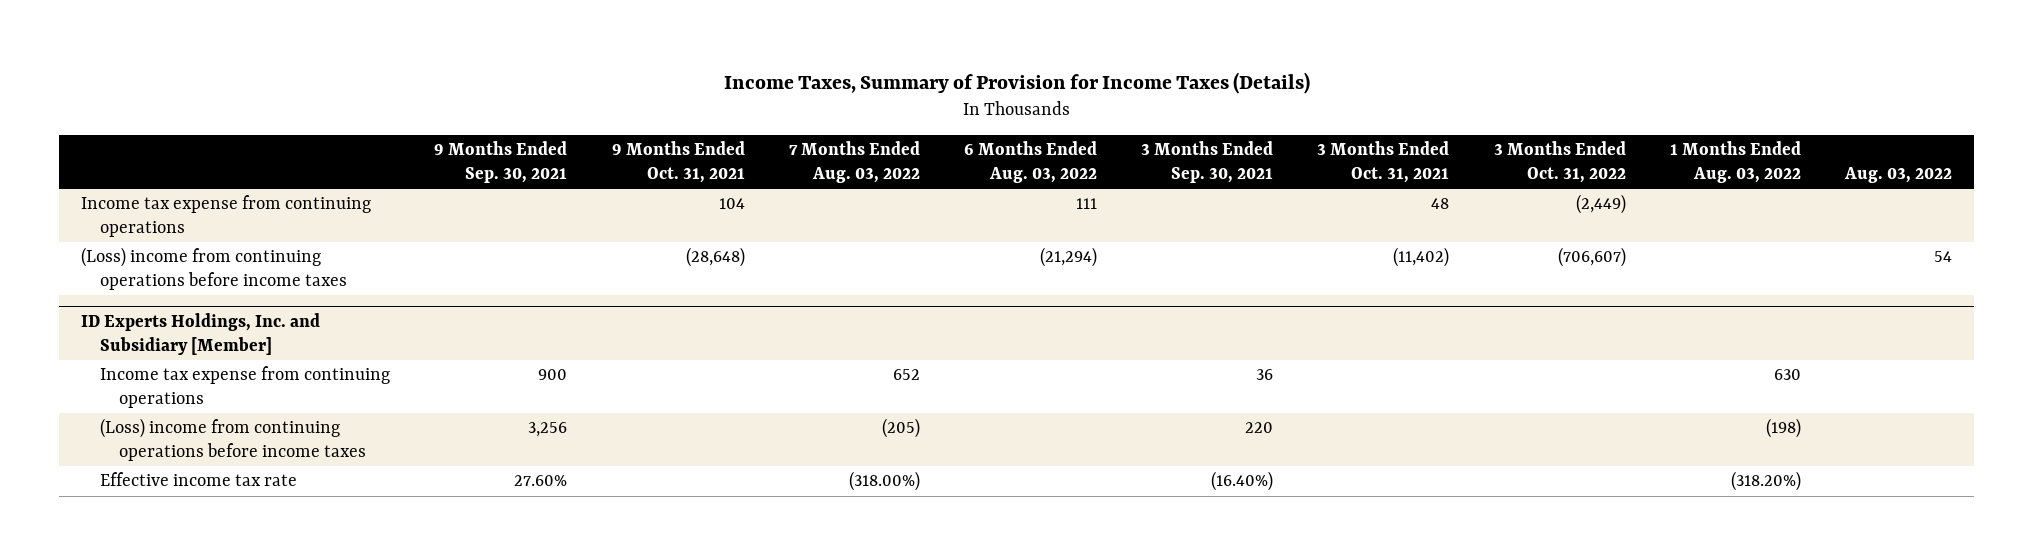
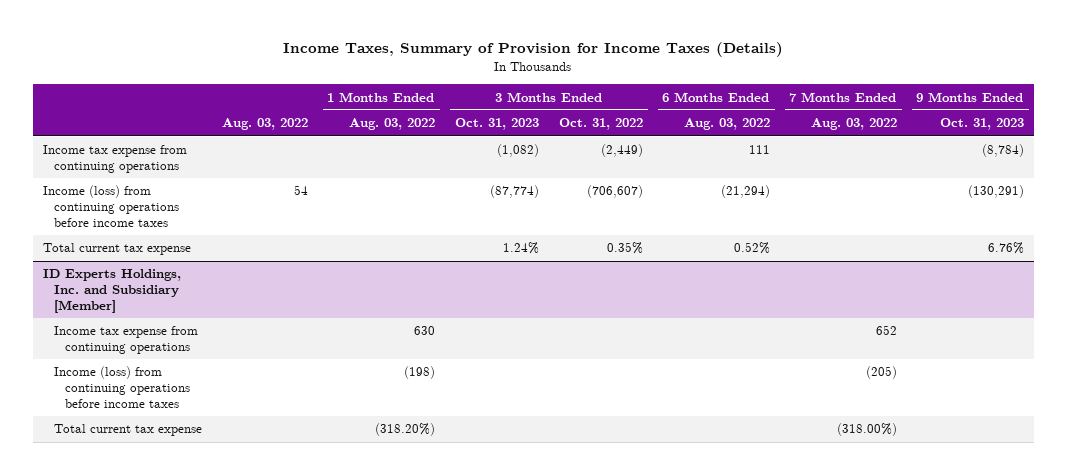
- | 9 Months Ended Sep. 30, 2021 | 9 Months Ended Oct. 31, 2021 | 7 Months Ended Aug. 03, 2022 | 6 Months Ended Aug. 03, 2022 | 3 Months Ended Sep. 30, 2021 | 3 Months Ended Oct. 31, 2021 | 3 Months Ended Oct. 31, 2022 | 1 Months Ended Aug. 03, 2022 | Aug. 03, 2022
+ | Aug. 03, 2022 | 1 Months Ended Aug. 03, 2022 | 3 Months Ended Oct. 31, 2023 | 3 Months Ended Oct. 31, 2022 | 6 Months Ended Aug. 03, 2022 | 7 Months Ended Aug. 03, 2022 | 9 Months Ended Oct. 31, 2023
- (Loss) income from continuing operations before income taxes | | (28,648) | | (21,294) | | (11,402) | (706,607) | | 54
+ Income (loss) from continuing operations before income taxes | 54 | | (87,774) | (706,607) | (21,294) | | (130,291)
+ Total current tax expense | | | 1.24% | 0.35% | 0.52% | | 6.76%
@ ID Experts Holdings, Inc. and Subsidiary [Member]
- (Loss) income from continuing operations before income taxes | 3,256 | | (205) | | 220 | | | (198) |
- Effective income tax rate | 27.60% | | (318.00%) | | (16.40%) | | | (318.20%) |
+ Income (loss) from continuing operations before income taxes | | (198) | | | | (205) |
+ Total current tax expense | | (318.20%) | | | | (318.00%) |

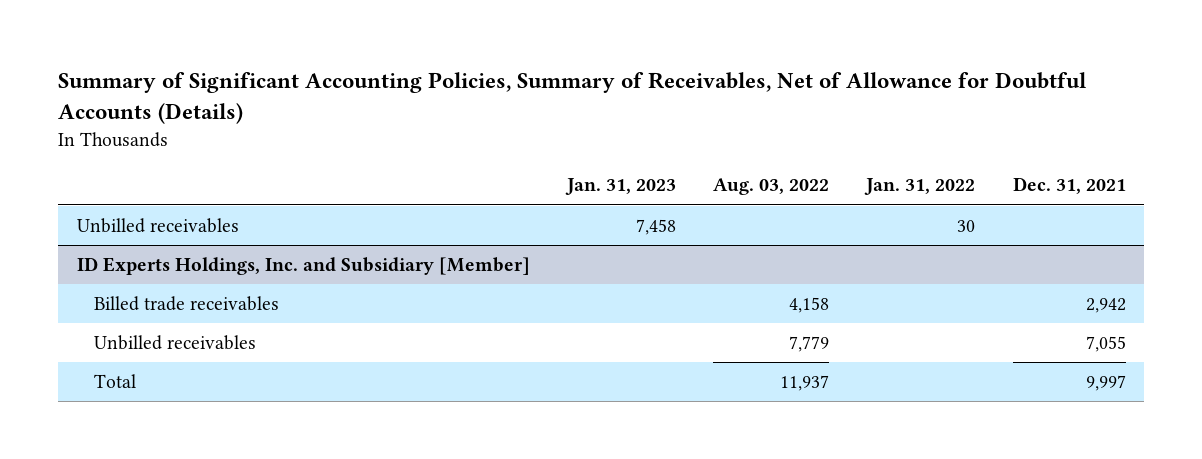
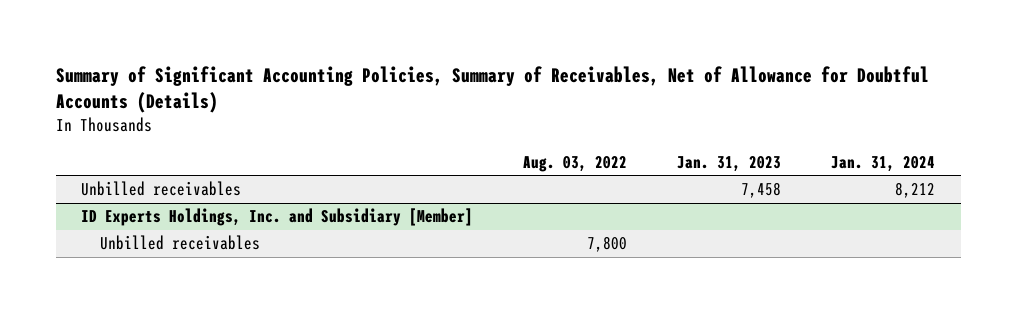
- | Jan. 31, 2023 | Aug. 03, 2022 | Jan. 31, 2022 | Dec. 31, 2021
+ | Aug. 03, 2022 | Jan. 31, 2023 | Jan. 31, 2024
@ ID Experts Holdings, Inc. and Subsidiary [Member]
- Billed trade receivables | | 4,158 | | 2,942
- Unbilled receivables | | 7,779 | | 7,055
- Total | | 11,937 | | 9,997
+ Unbilled receivables | 7,800 | |

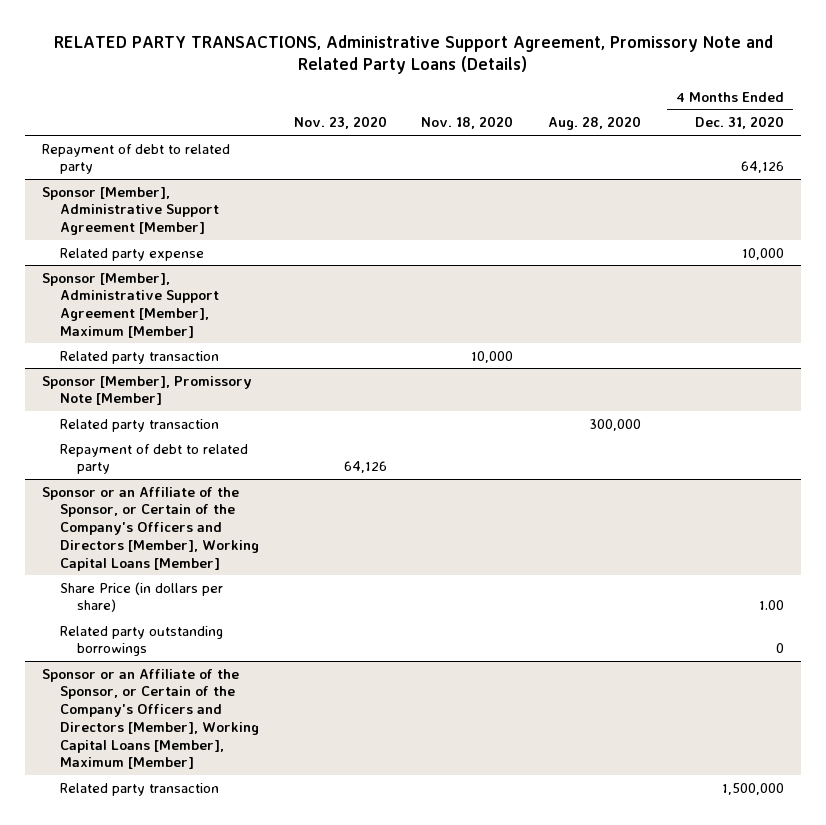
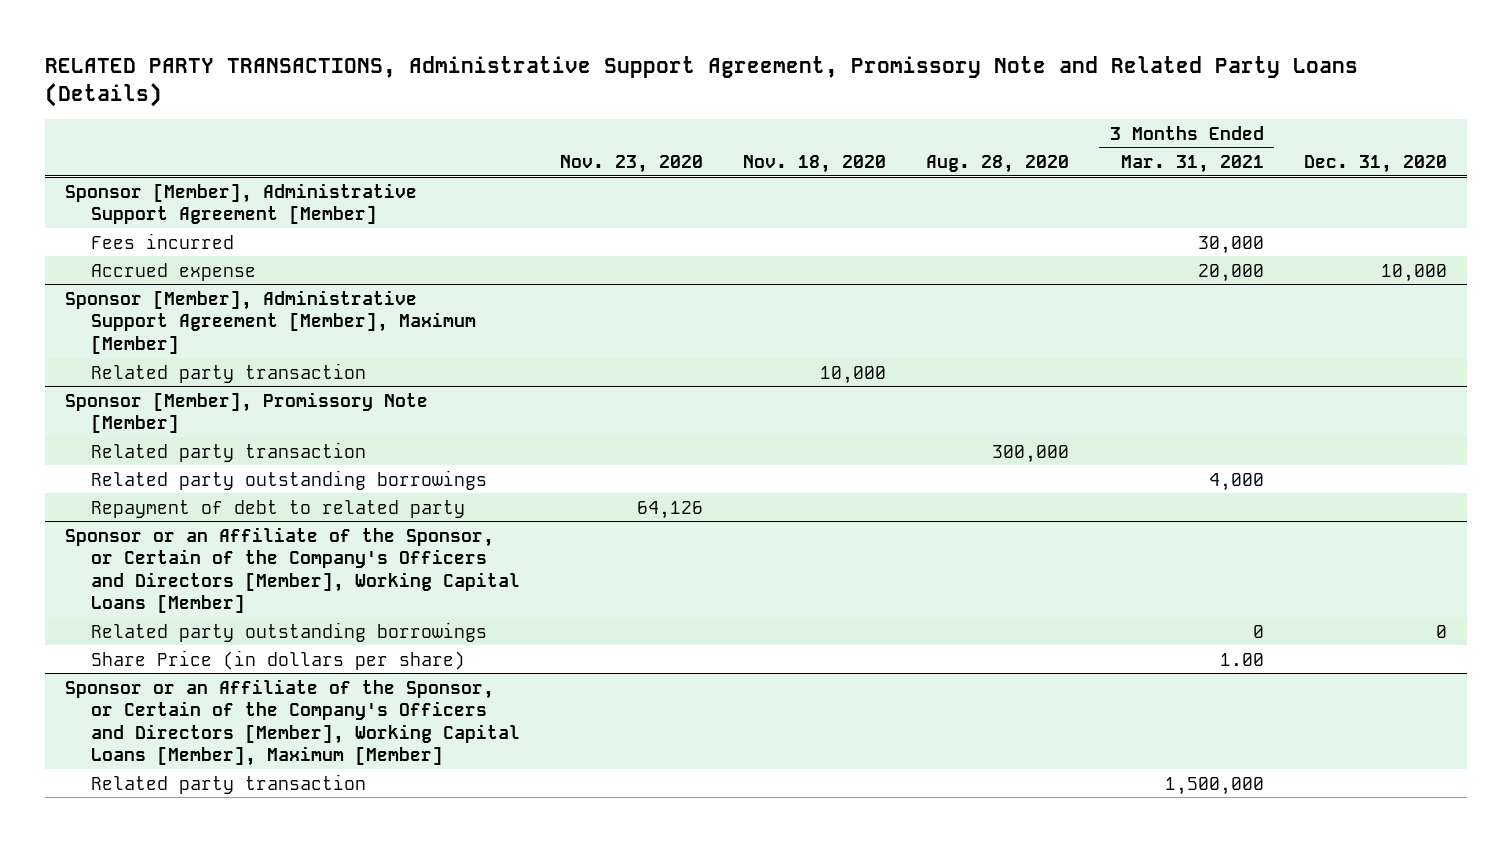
- | Nov. 23, 2020 | Nov. 18, 2020 | Aug. 28, 2020 | 4 Months Ended Dec. 31, 2020
+ | Nov. 23, 2020 | Nov. 18, 2020 | Aug. 28, 2020 | 3 Months Ended Mar. 31, 2021 | Dec. 31, 2020
- Repayment of debt to related party | | | | 64,126
@ Sponsor [Member], Administrative Support Agreement [Member]
- Related party expense | | | | 10,000
+ Fees incurred | | | | 30,000 |
+ Accrued expense | | | | 20,000 | 10,000
@ Sponsor [Member], Promissory Note [Member]
+ Related party outstanding borrowings | | | | 4,000 |
@ Sponsor or an Affiliate of the Sponsor, or Certain of the Company's Officers and Directors [Member], Working Capital Loans [Member]
moved down: Share Price (in dollars per share) | | | | 1.00 |

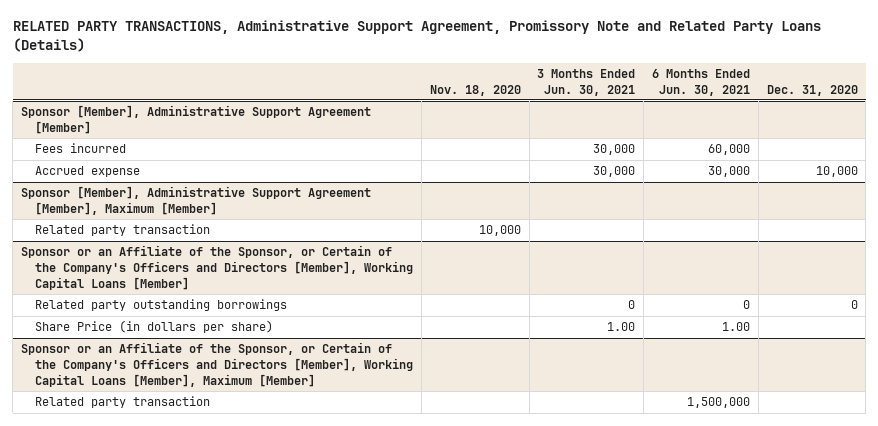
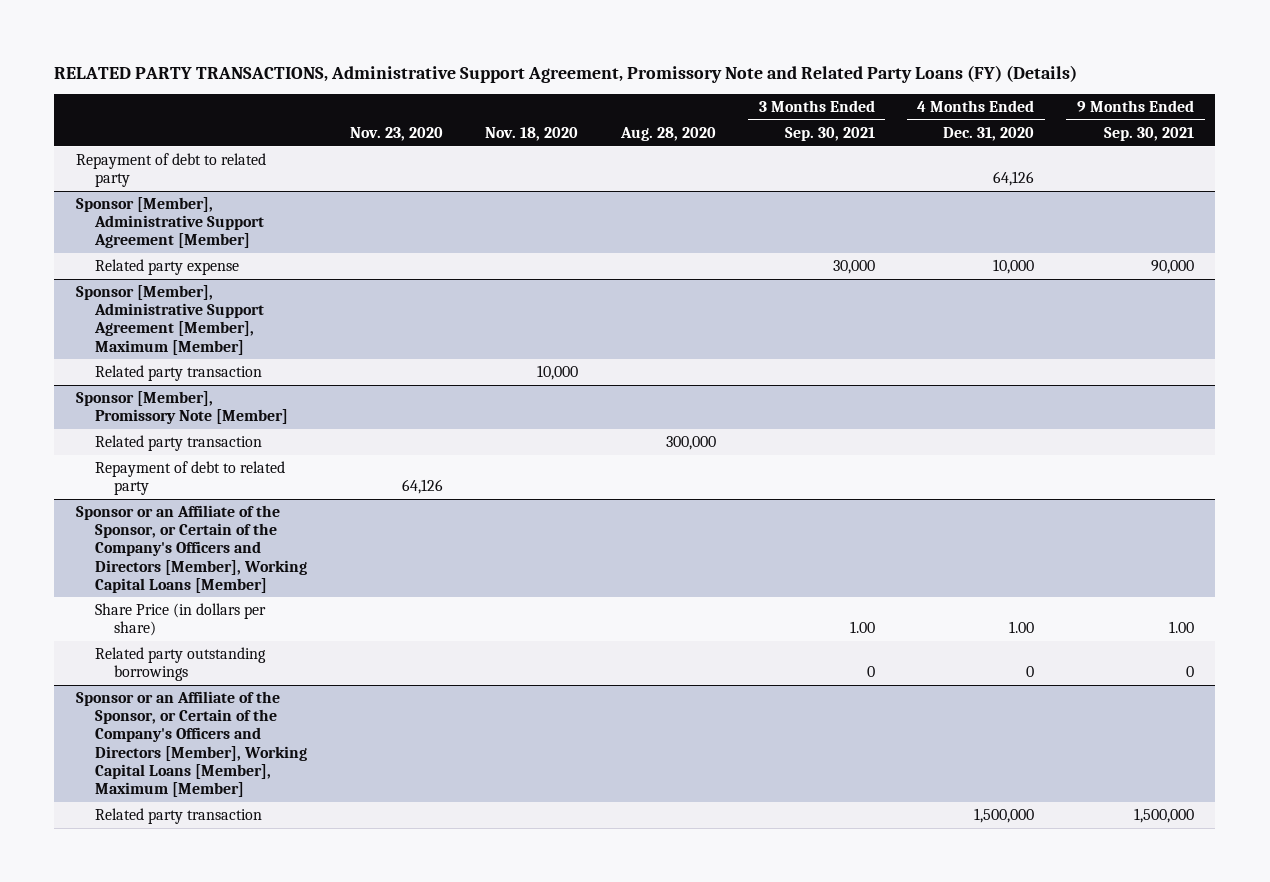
- RELATED PARTY TRANSACTIONS, Administrative Support Agreement, Promissory Note and Related Party Loans (Details)
+ RELATED PARTY TRANSACTIONS, Administrative Support Agreement, Promissory Note and Related Party Loans (FY) (Details)
- | Nov. 18, 2020 | 3 Months Ended Jun. 30, 2021 | 6 Months Ended Jun. 30, 2021 | Dec. 31, 2020
+ | Nov. 23, 2020 | Nov. 18, 2020 | Aug. 28, 2020 | 3 Months Ended Sep. 30, 2021 | 4 Months Ended Dec. 31, 2020 | 9 Months Ended Sep. 30, 2021
+ Repayment of debt to related party | | | | | 64,126 |
@ Sponsor [Member], Administrative Support Agreement [Member]
- Fees incurred | | 30,000 | 60,000 |
- Accrued expense | | 30,000 | 30,000 | 10,000
+ Related party expense | | | | 30,000 | 10,000 | 90,000
+ Sponsor [Member], Promissory Note [Member]
+ Related party transaction | | | 300,000 | | |
+ Repayment of debt to related party | 64,126 | | | | |
@ Sponsor or an Affiliate of the Sponsor, or Certain of the Company's Officers and Directors [Member], Working Capital Loans [Member]
moved down: Related party outstanding borrowings | | | | 0 | 0 | 0

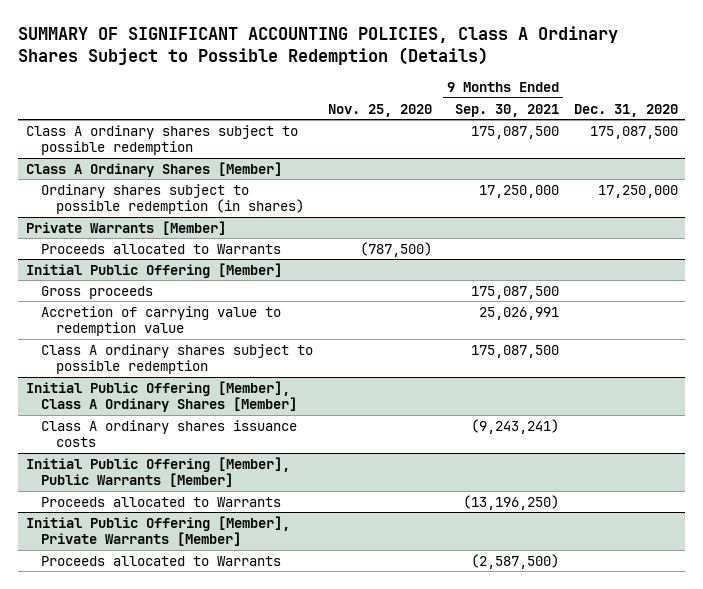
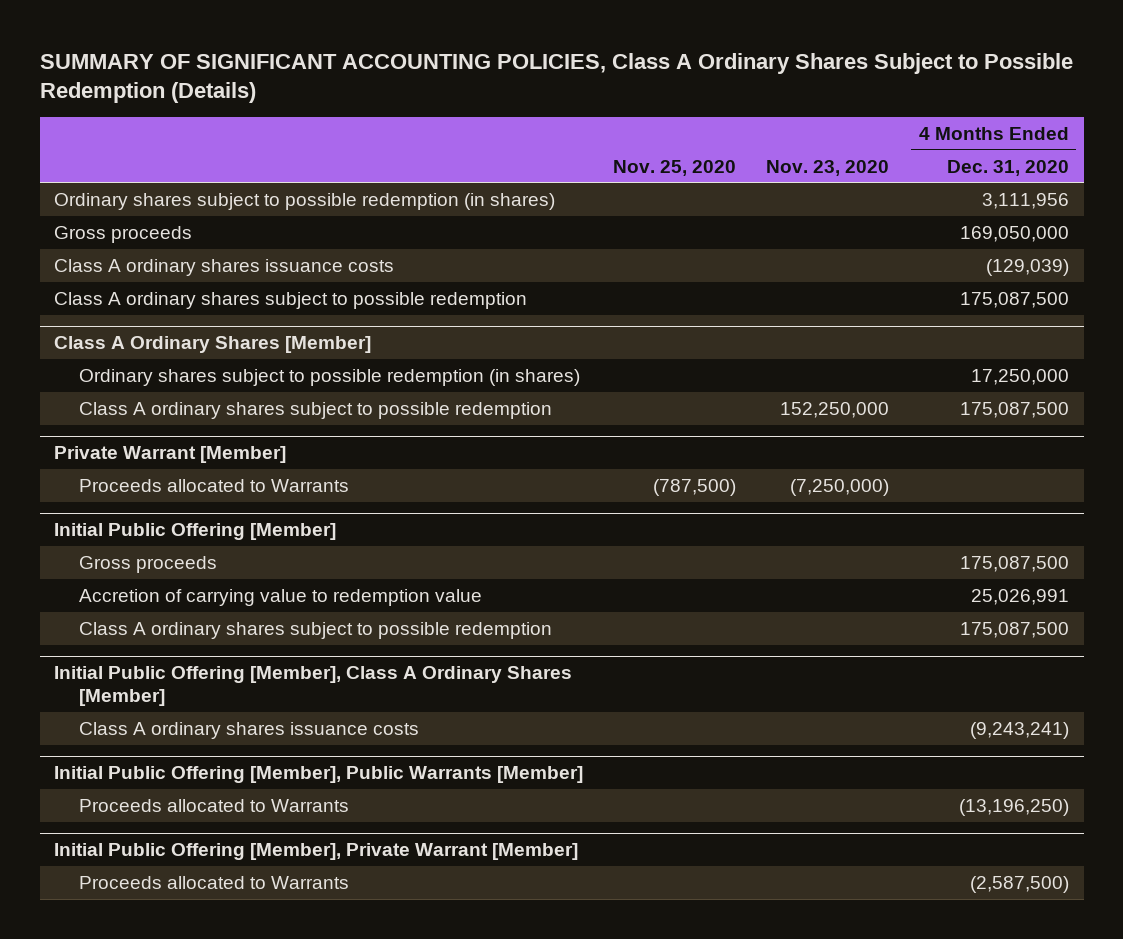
- | Nov. 25, 2020 | 9 Months Ended Sep. 30, 2021 | Dec. 31, 2020
+ | Nov. 25, 2020 | Nov. 23, 2020 | 4 Months Ended Dec. 31, 2020
+ Ordinary shares subject to possible redemption (in shares) | | | 3,111,956
+ Gross proceeds | | | 169,050,000
+ Class A ordinary shares issuance costs | | | (129,039)
- Private Warrants [Member]
@ Class A Ordinary Shares [Member]
+ Class A ordinary shares subject to possible redemption | | 152,250,000 | 175,087,500
+ Private Warrant [Member]
- Initial Public Offering [Member], Private Warrants [Member]
+ Initial Public Offering [Member], Private Warrant [Member]

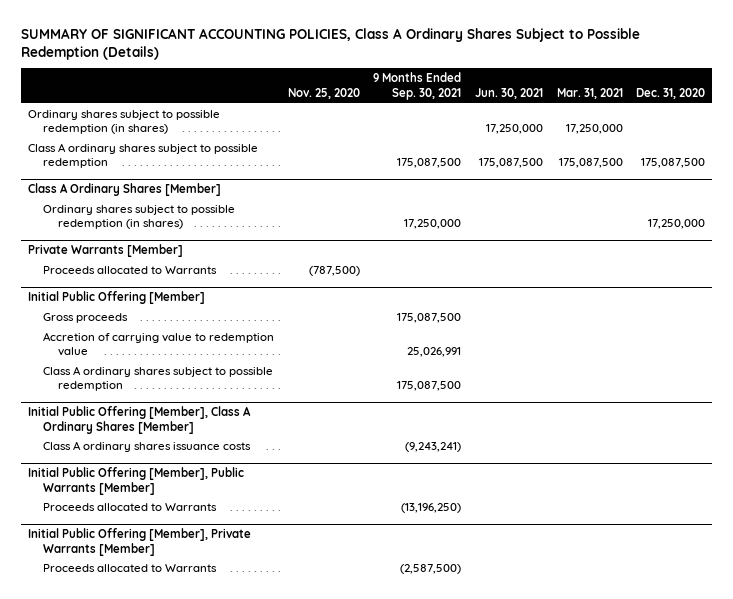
- | Nov. 25, 2020 | Nov. 23, 2020 | 4 Months Ended Dec. 31, 2020
+ | Nov. 25, 2020 | 9 Months Ended Sep. 30, 2021 | Jun. 30, 2021 | Mar. 31, 2021 | Dec. 31, 2020
- Gross proceeds | | | 169,050,000
- Class A ordinary shares issuance costs | | | (129,039)
@ Class A Ordinary Shares [Member]
- Class A ordinary shares subject to possible redemption | | 152,250,000 | 175,087,500
- Private Warrant [Member]
+ Private Warrants [Member]
- Initial Public Offering [Member], Private Warrant [Member]
+ Initial Public Offering [Member], Private Warrants [Member]

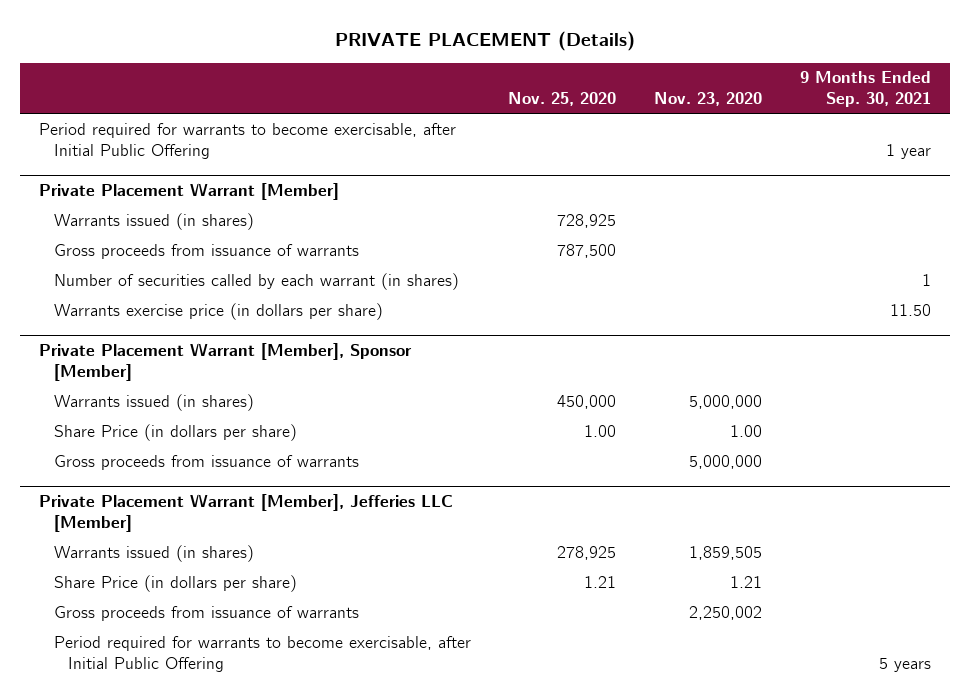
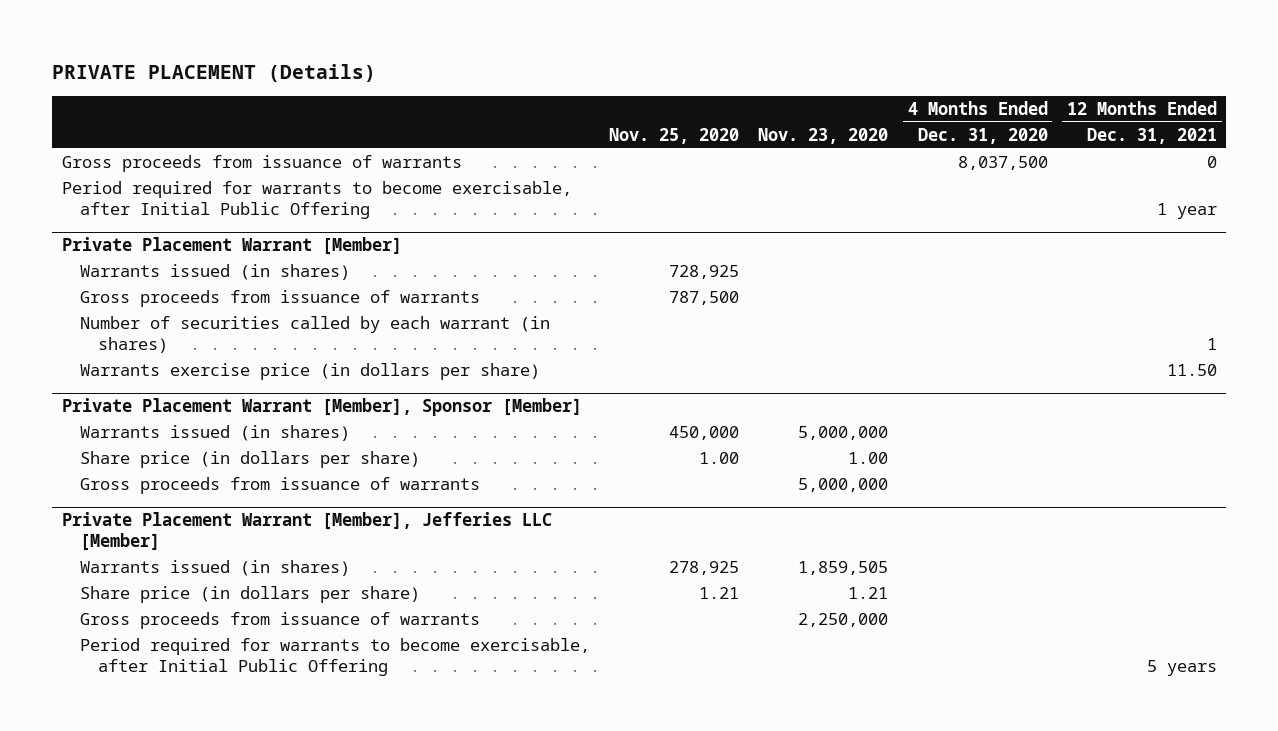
- | Nov. 25, 2020 | Nov. 23, 2020 | 9 Months Ended Sep. 30, 2021
+ | Nov. 25, 2020 | Nov. 23, 2020 | 4 Months Ended Dec. 31, 2020 | 12 Months Ended Dec. 31, 2021
+ Gross proceeds from issuance of warrants | | | 8,037,500 | 0
@ Private Placement Warrant [Member], Sponsor [Member]
- Share Price (in dollars per share) | 1.00 | 1.00 |
+ Share price (in dollars per share) | 1.00 | 1.00 | |
@ Private Placement Warrant [Member], Jefferies LLC [Member]
- Share Price (in dollars per share) | 1.21 | 1.21 |
- Gross proceeds from issuance of warrants | | 2,250,002 |
+ Share price (in dollars per share) | 1.21 | 1.21 | |
+ Gross proceeds from issuance of warrants | | 2,250,000 | |

